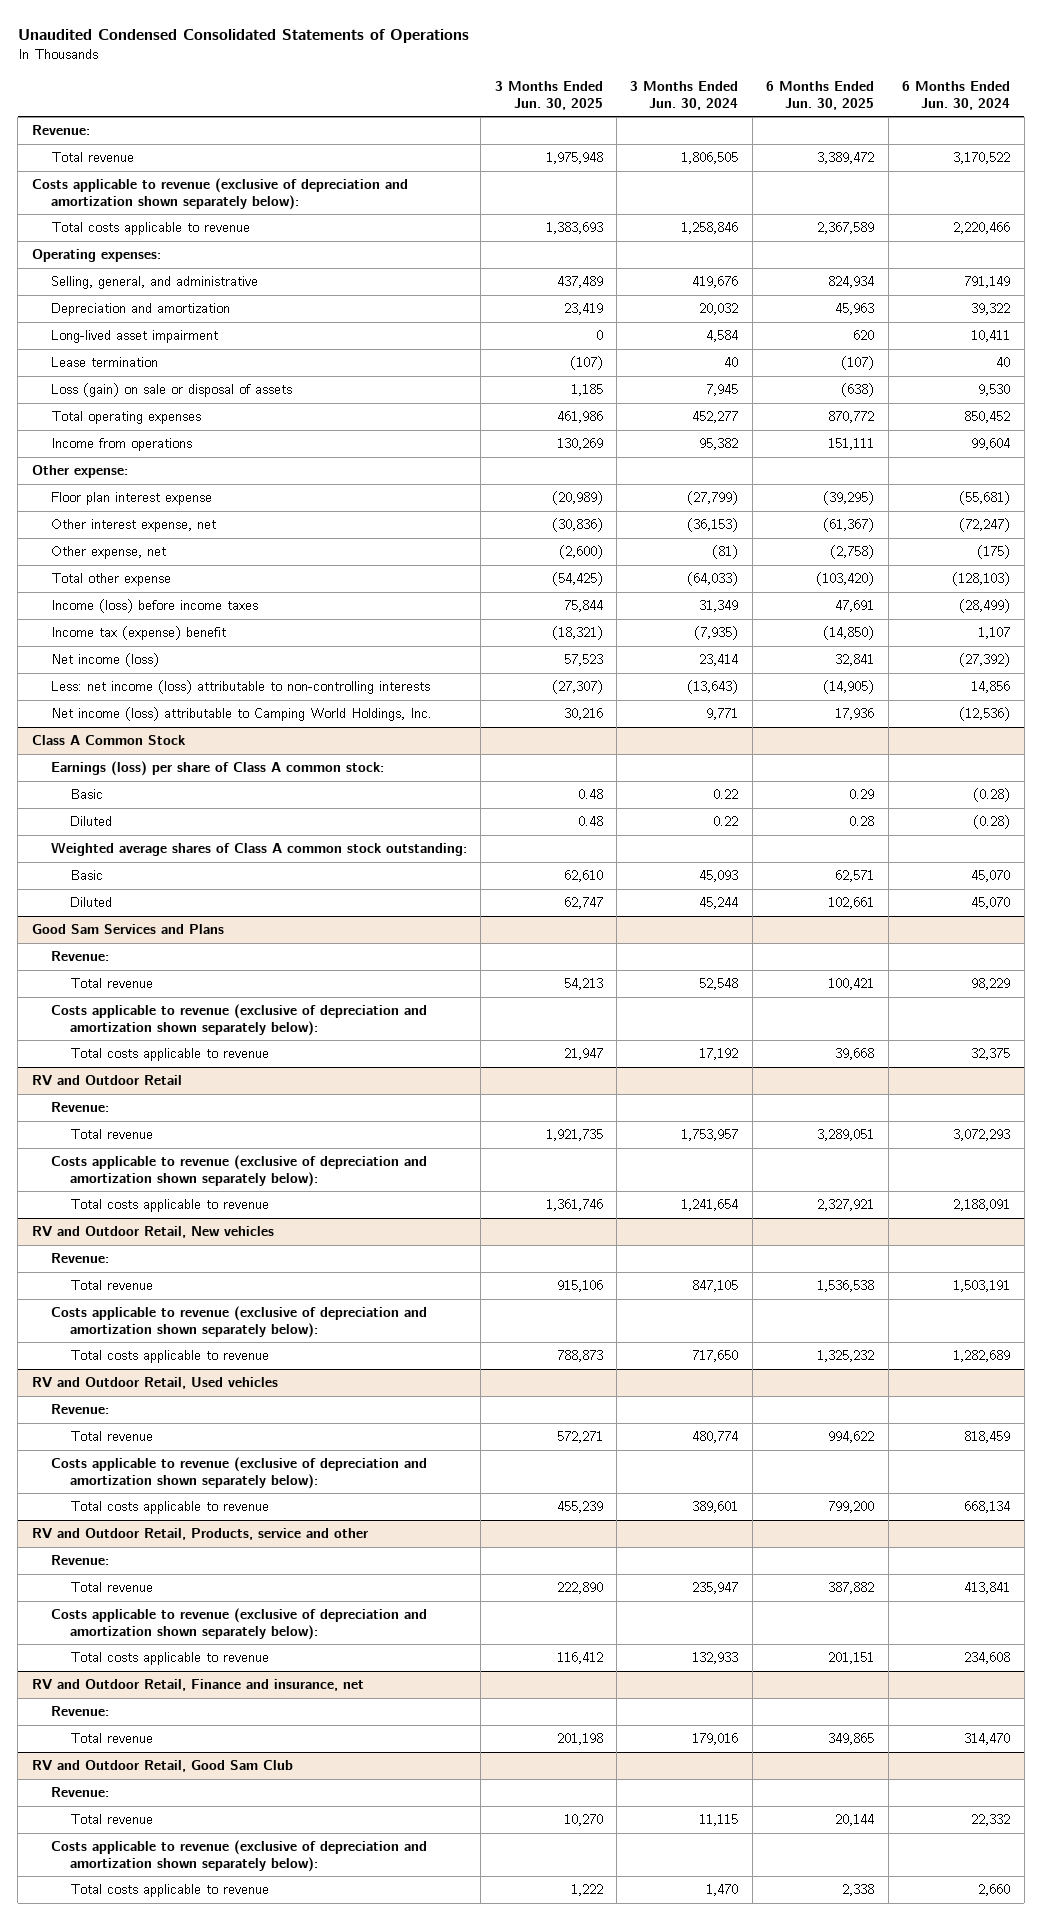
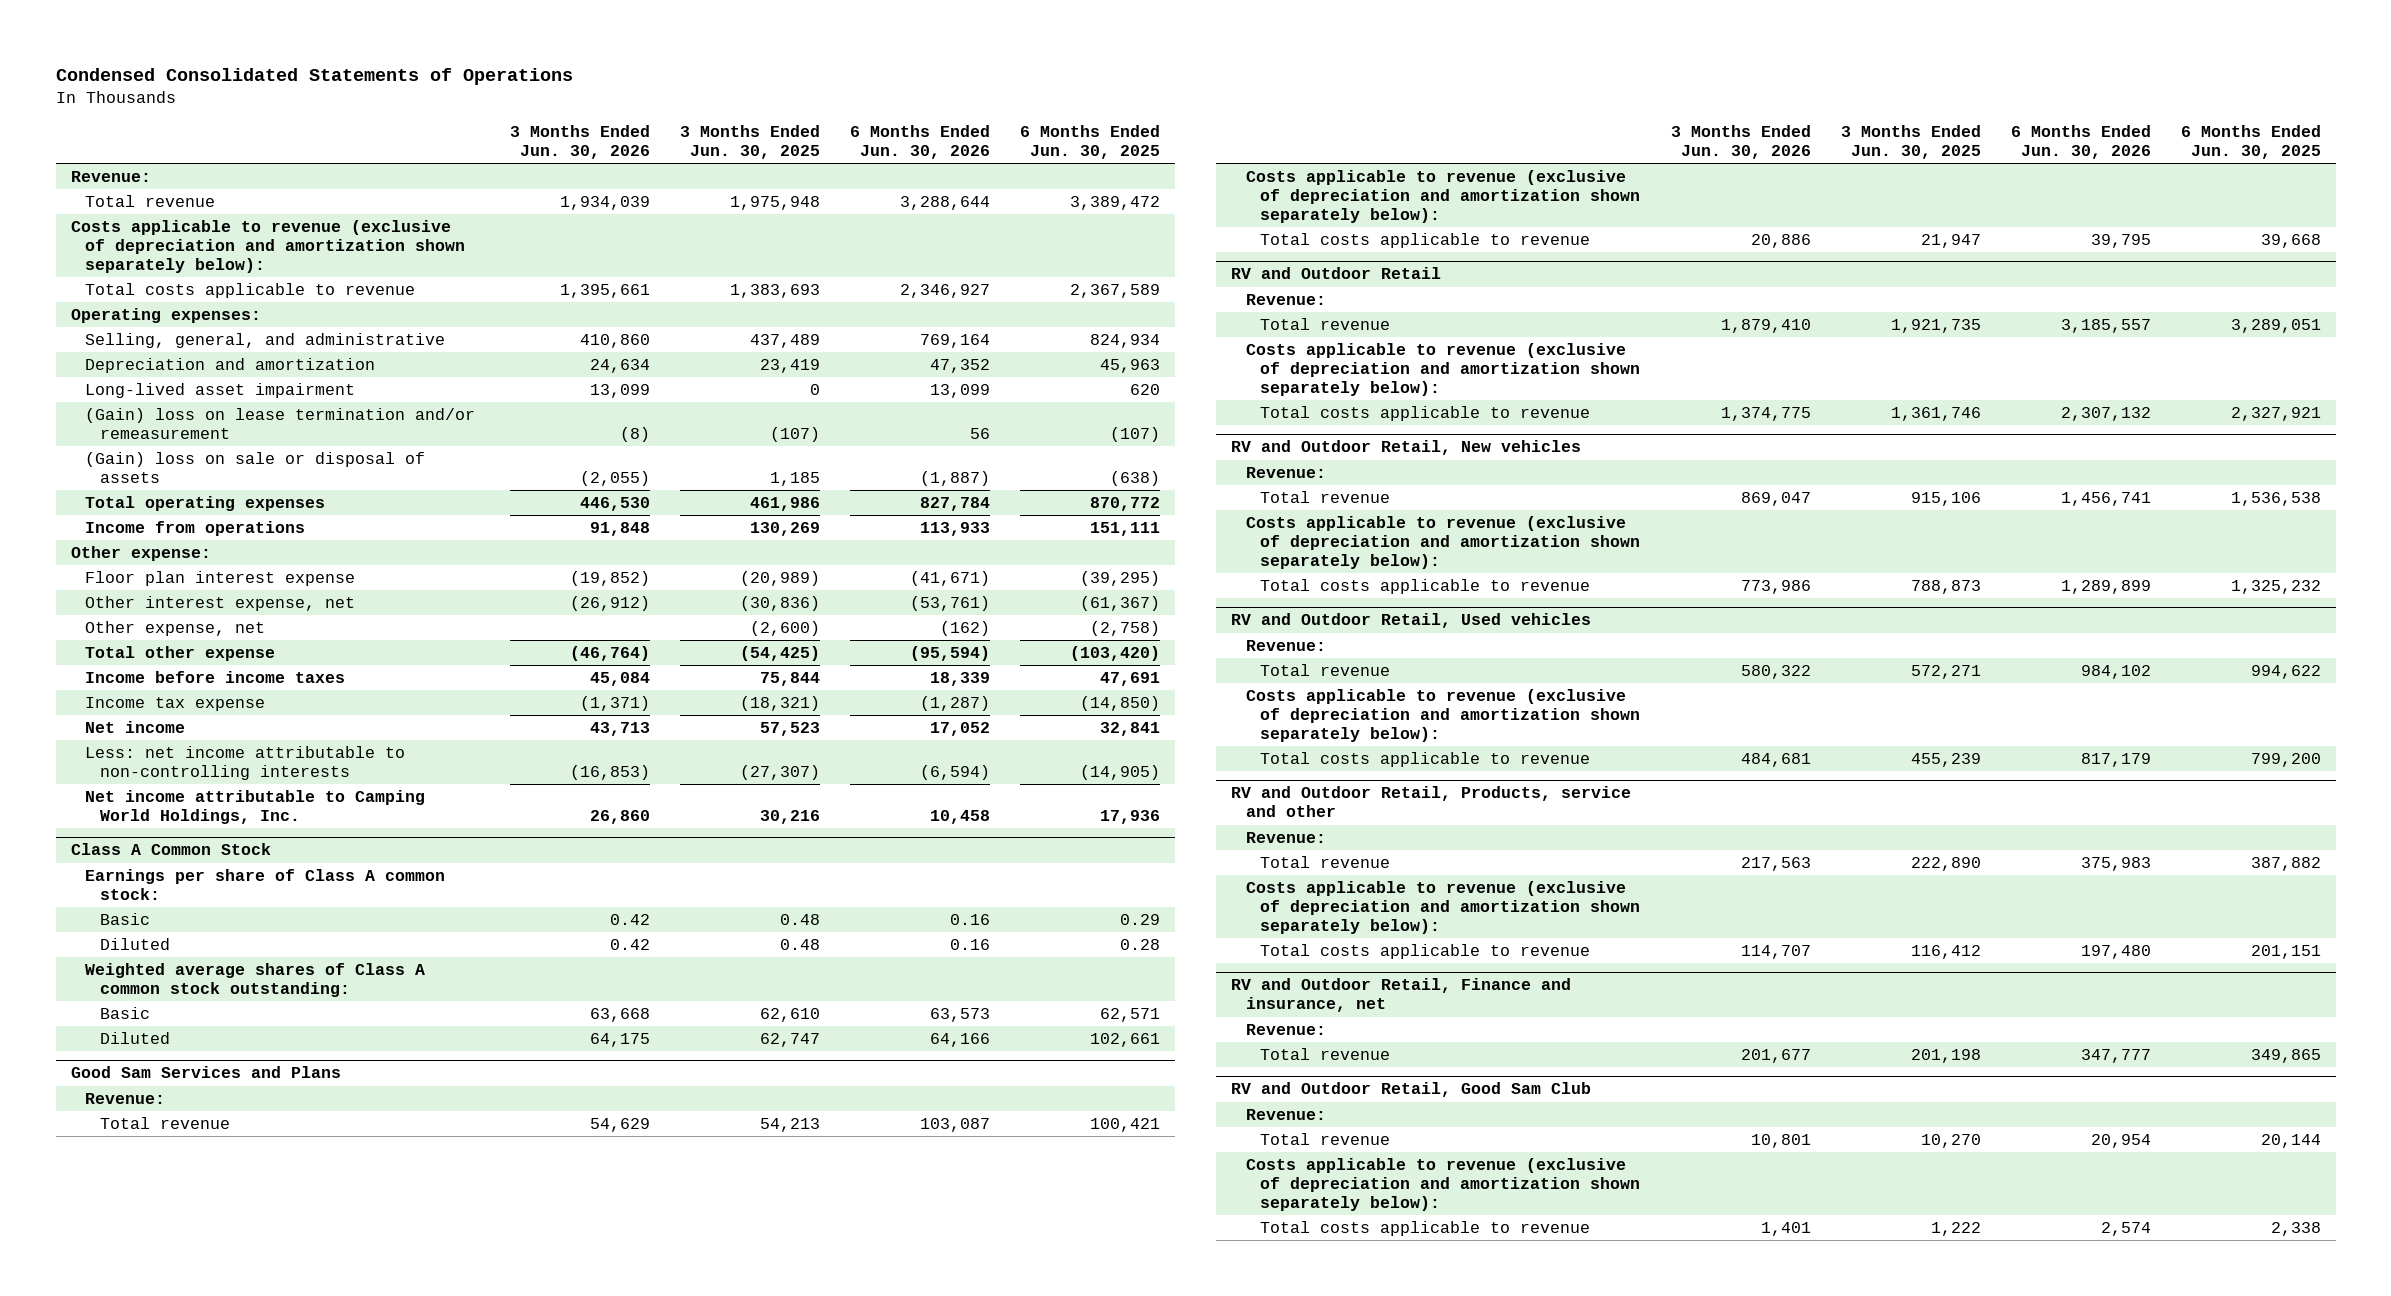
- Unaudited Condensed Consolidated Statements of Operations
+ Condensed Consolidated Statements of Operations
- | 3 Months Ended Jun. 30, 2025 | 3 Months Ended Jun. 30, 2024 | 6 Months Ended Jun. 30, 2025 | 6 Months Ended Jun. 30, 2024
+ | 3 Months Ended Jun. 30, 2026 | 3 Months Ended Jun. 30, 2025 | 6 Months Ended Jun. 30, 2026 | 6 Months Ended Jun. 30, 2025
- Lease termination | (107) | 40 | (107) | 40
- Loss (gain) on sale or disposal of assets | 1,185 | 7,945 | (638) | 9,530
+ (Gain) loss on lease termination and/or remeasurement | (8) | (107) | 56 | (107)
+ (Gain) loss on sale or disposal of assets | (2,055) | 1,185 | (1,887) | (638)
- Income (loss) before income taxes | 75,844 | 31,349 | 47,691 | (28,499)
- Income tax (expense) benefit | (18,321) | (7,935) | (14,850) | 1,107
- Net income (loss) | 57,523 | 23,414 | 32,841 | (27,392)
- Less: net income (loss) attributable to non-controlling interests | (27,307) | (13,643) | (14,905) | 14,856
- Net income (loss) attributable to Camping World Holdings, Inc. | 30,216 | 9,771 | 17,936 | (12,536)
+ Income before income taxes | 45,084 | 75,844 | 18,339 | 47,691
+ Income tax expense | (1,371) | (18,321) | (1,287) | (14,850)
+ Net income | 43,713 | 57,523 | 17,052 | 32,841
+ Less: net income attributable to non-controlling interests | (16,853) | (27,307) | (6,594) | (14,905)
+ Net income attributable to Camping World Holdings, Inc. | 26,860 | 30,216 | 10,458 | 17,936
@ Class A Common Stock
- Earnings (loss) per share of Class A common stock:
+ Earnings per share of Class A common stock:

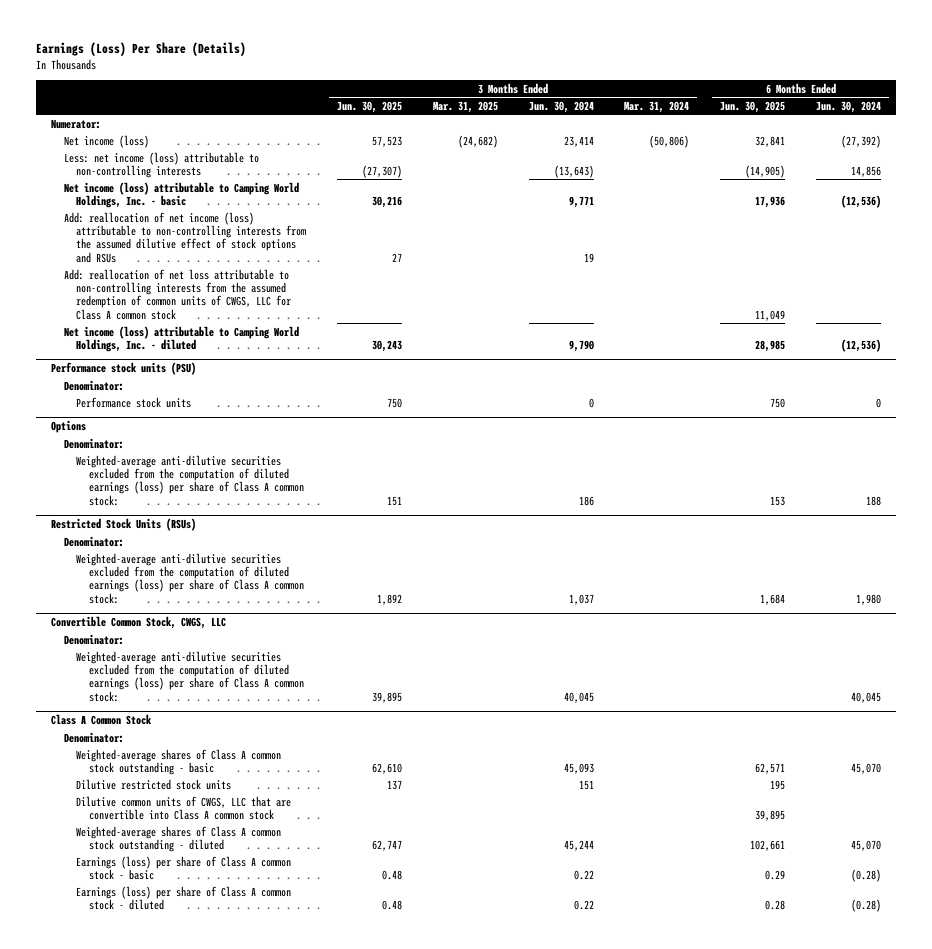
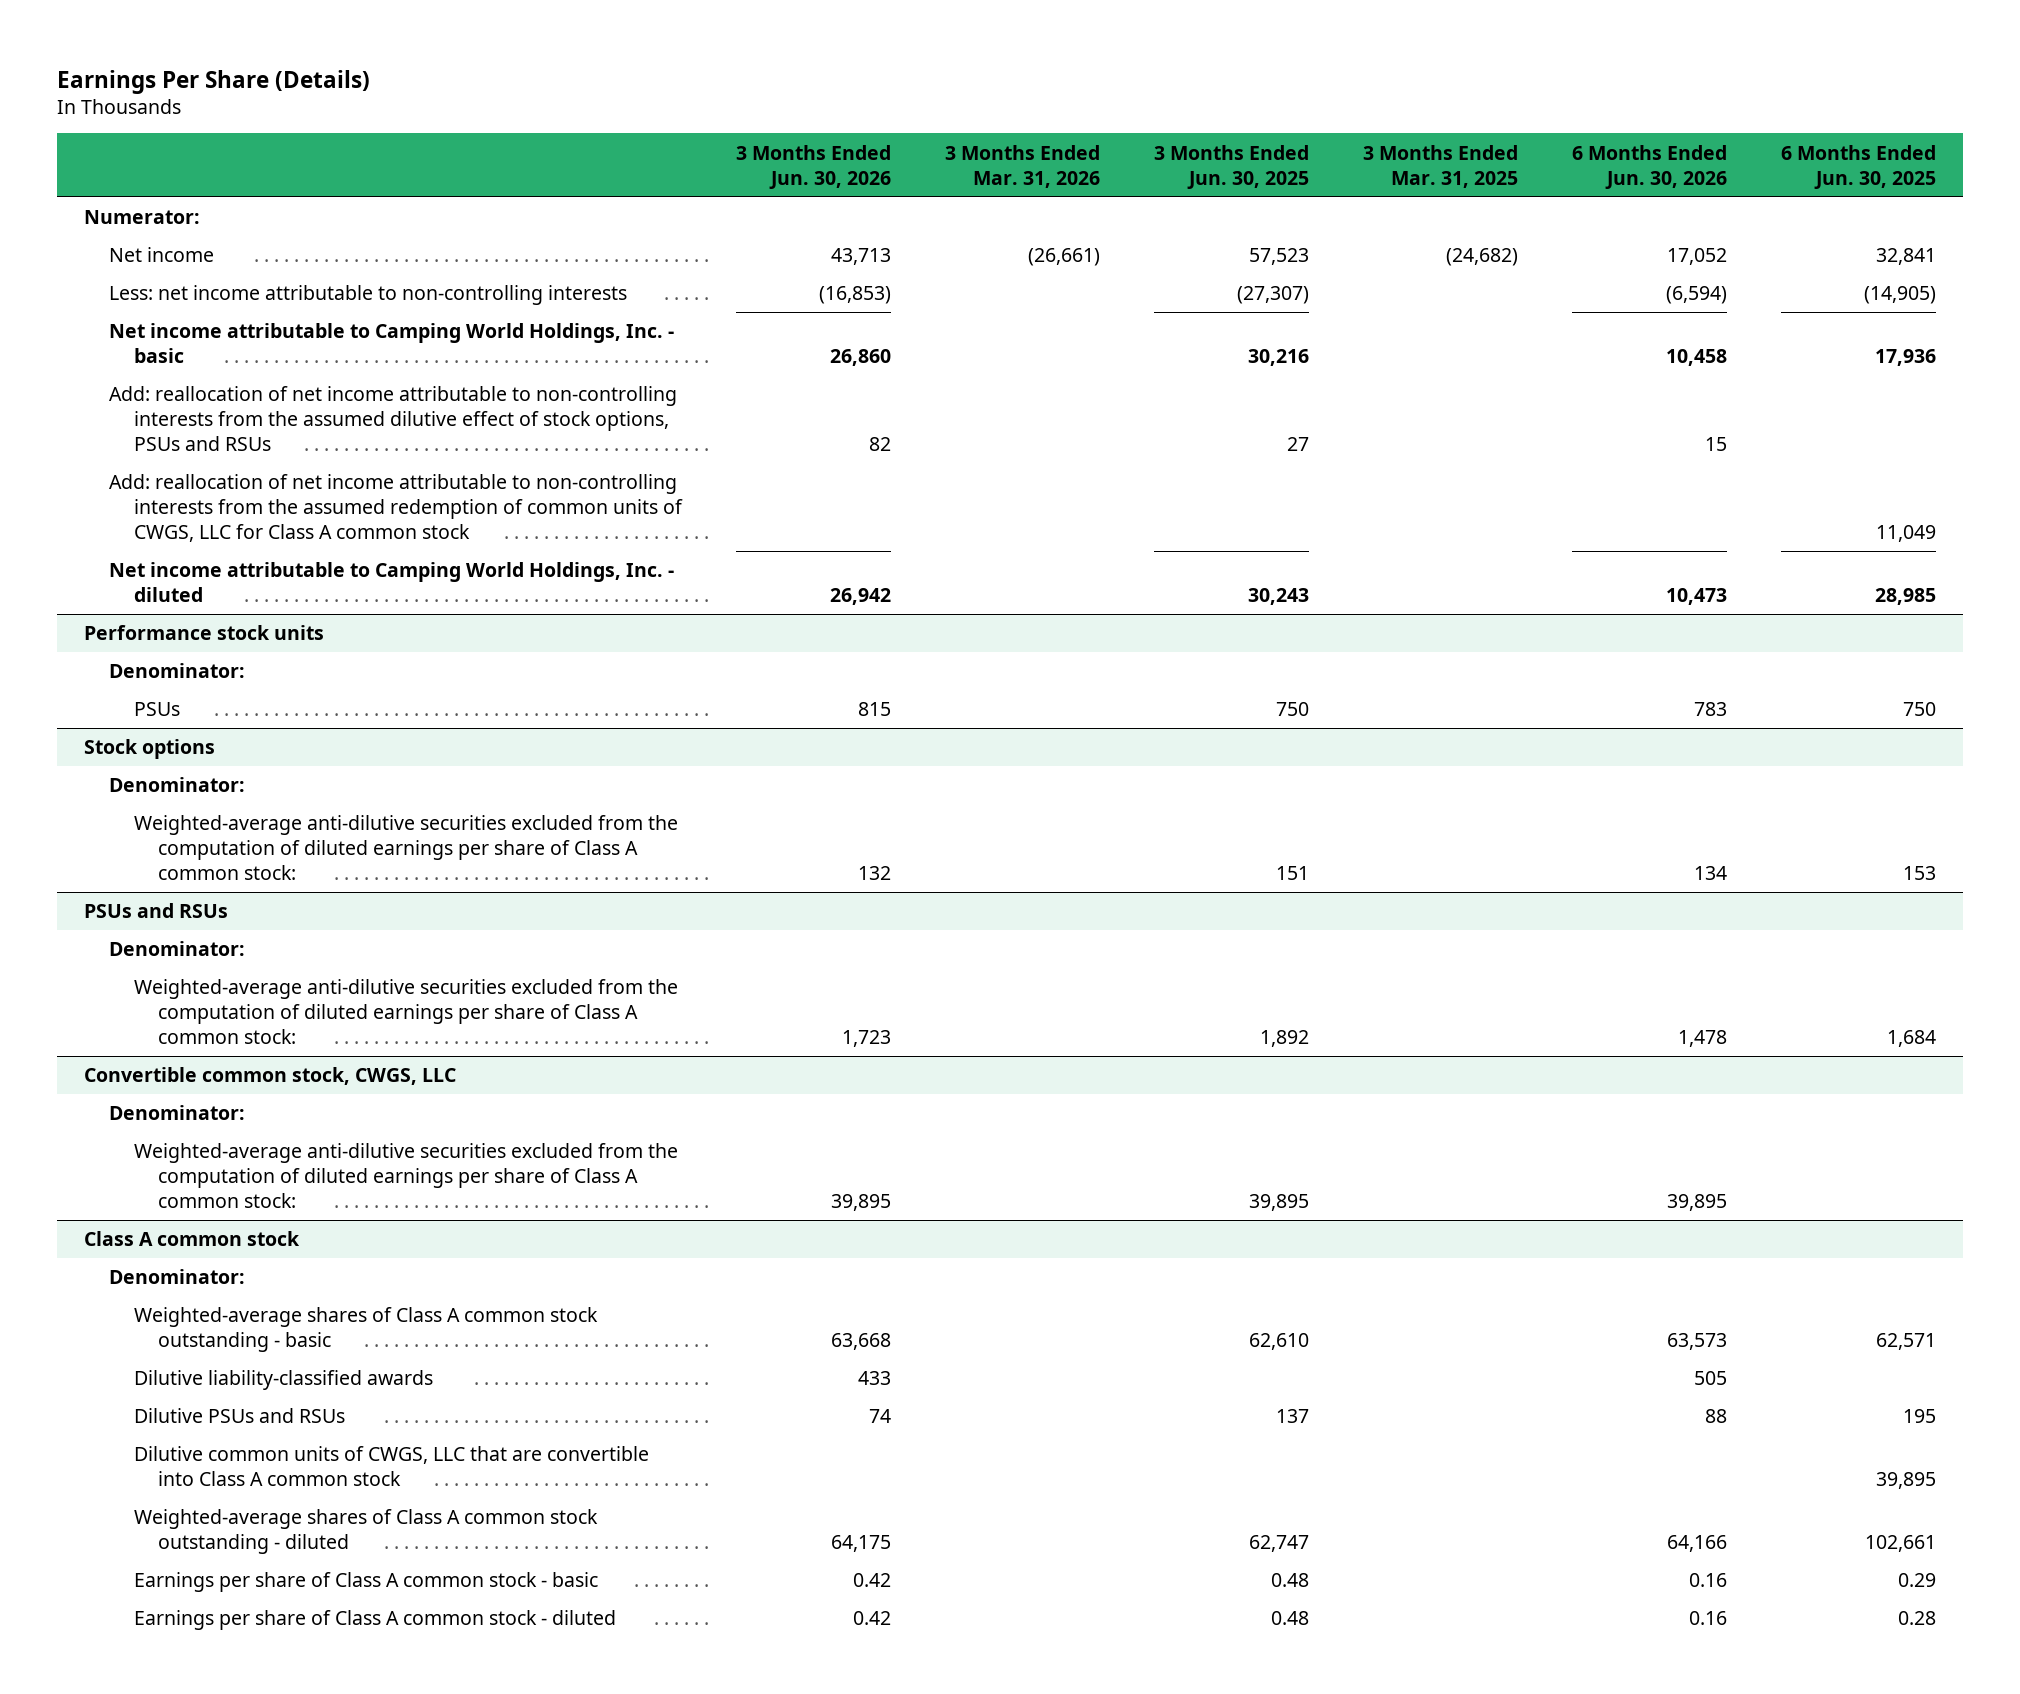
- Earnings (Loss) Per Share (Details)
+ Earnings Per Share (Details)
- | 3 Months Ended Jun. 30, 2025 | 3 Months Ended Mar. 31, 2025 | 3 Months Ended Jun. 30, 2024 | 3 Months Ended Mar. 31, 2024 | 6 Months Ended Jun. 30, 2025 | 6 Months Ended Jun. 30, 2024
+ | 3 Months Ended Jun. 30, 2026 | 3 Months Ended Mar. 31, 2026 | 3 Months Ended Jun. 30, 2025 | 3 Months Ended Mar. 31, 2025 | 6 Months Ended Jun. 30, 2026 | 6 Months Ended Jun. 30, 2025
- Net income (loss) | 57,523 | (24,682) | 23,414 | (50,806) | 32,841 | (27,392)
- Less: net income (loss) attributable to non-controlling interests | (27,307) | | (13,643) | | (14,905) | 14,856
- Net income (loss) attributable to Camping World Holdings, Inc. - basic | 30,216 | | 9,771 | | 17,936 | (12,536)
- Add: reallocation of net income (loss) attributable to non-controlling interests from the assumed dilutive effect of stock options and RSUs | 27 | | 19 | | |
- Add: reallocation of net loss attributable to non-controlling interests from the assumed redemption of common units of CWGS, LLC for Class A common stock | | | | | 11,049 |
- Net income (loss) attributable to Camping World Holdings, Inc. - diluted | 30,243 | | 9,790 | | 28,985 | (12,536)
- Performance stock units (PSU)
+ Net income | 43,713 | (26,661) | 57,523 | (24,682) | 17,052 | 32,841
+ Less: net income attributable to non-controlling interests | (16,853) | | (27,307) | | (6,594) | (14,905)
+ Net income attributable to Camping World Holdings, Inc. - basic | 26,860 | | 30,216 | | 10,458 | 17,936
+ Add: reallocation of net income attributable to non-controlling interests from the assumed dilutive effect of stock options, PSUs and RSUs | 82 | | 27 | | 15 |
+ Add: reallocation of net income attributable to non-controlling interests from the assumed redemption of common units of CWGS, LLC for Class A common stock | | | | | | 11,049
+ Net income attributable to Camping World Holdings, Inc. - diluted | 26,942 | | 30,243 | | 10,473 | 28,985
+ Performance stock units
- Performance stock units | 750 | | 0 | | 750 | 0
- Options
+ PSUs | 815 | | 750 | | 783 | 750
+ Stock options
- Weighted-average anti-dilutive securities excluded from the computation of diluted earnings (loss) per share of Class A common stock: | 151 | | 186 | | 153 | 188
- Restricted Stock Units (RSUs)
+ Weighted-average anti-dilutive securities excluded from the computation of diluted earnings per share of Class A common stock: | 132 | | 151 | | 134 | 153
+ PSUs and RSUs
- Weighted-average anti-dilutive securities excluded from the computation of diluted earnings (loss) per share of Class A common stock: | 1,892 | | 1,037 | | 1,684 | 1,980
- Convertible Common Stock, CWGS, LLC
+ Weighted-average anti-dilutive securities excluded from the computation of diluted earnings per share of Class A common stock: | 1,723 | | 1,892 | | 1,478 | 1,684
+ Convertible common stock, CWGS, LLC
- Weighted-average anti-dilutive securities excluded from the computation of diluted earnings (loss) per share of Class A common stock: | 39,895 | | 40,045 | | | 40,045
- Class A Common Stock
+ Weighted-average anti-dilutive securities excluded from the computation of diluted earnings per share of Class A common stock: | 39,895 | | 39,895 | | 39,895 |
+ Class A common stock
- Dilutive restricted stock units | 137 | | 151 | | 195 |
+ Dilutive liability-classified awards | 433 | | | | 505 |
+ Dilutive PSUs and RSUs | 74 | | 137 | | 88 | 195
- Earnings (loss) per share of Class A common stock - basic | 0.48 | | 0.22 | | 0.29 | (0.28)
- Earnings (loss) per share of Class A common stock - diluted | 0.48 | | 0.22 | | 0.28 | (0.28)
+ Earnings per share of Class A common stock - basic | 0.42 | | 0.48 | | 0.16 | 0.29
+ Earnings per share of Class A common stock - diluted | 0.42 | | 0.48 | | 0.16 | 0.28

